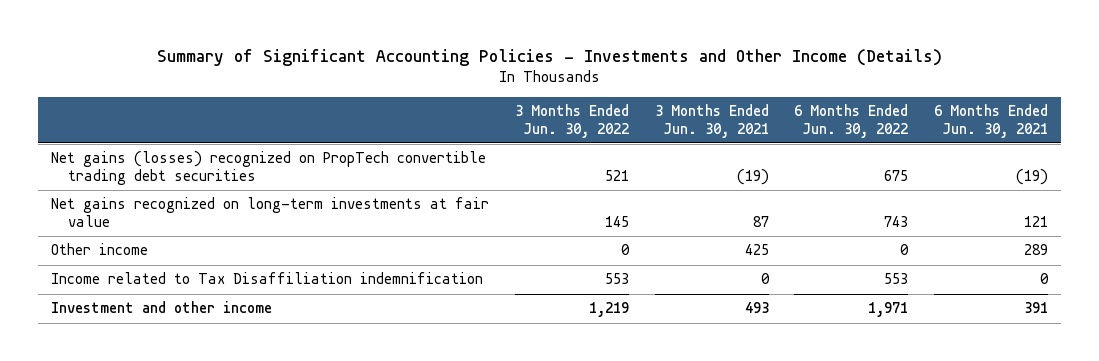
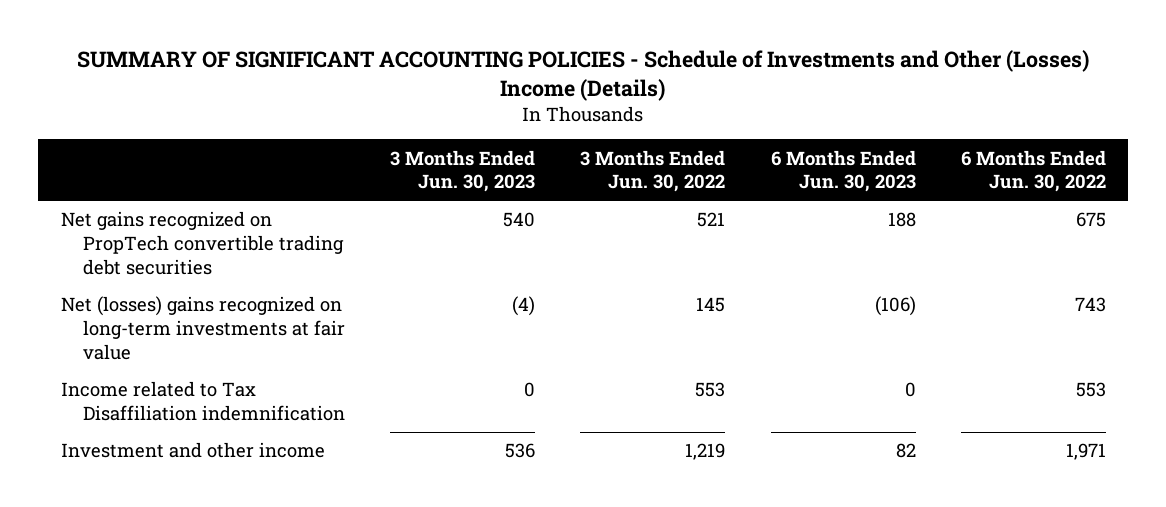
- Summary of Significant Accounting Policies - Investments and Other Income (Details)
+ SUMMARY OF SIGNIFICANT ACCOUNTING POLICIES - Schedule of Investments and Other (Losses) Income (Details)
- | 3 Months Ended Jun. 30, 2022 | 3 Months Ended Jun. 30, 2021 | 6 Months Ended Jun. 30, 2022 | 6 Months Ended Jun. 30, 2021
+ | 3 Months Ended Jun. 30, 2023 | 3 Months Ended Jun. 30, 2022 | 6 Months Ended Jun. 30, 2023 | 6 Months Ended Jun. 30, 2022
- Net gains (losses) recognized on PropTech convertible trading debt securities | 521 | (19) | 675 | (19)
- Net gains recognized on long-term investments at fair value | 145 | 87 | 743 | 121
- Other income | 0 | 425 | 0 | 289
+ Net gains recognized on PropTech convertible trading debt securities | 540 | 521 | 188 | 675
+ Net (losses) gains recognized on long-term investments at fair value | (4) | 145 | (106) | 743

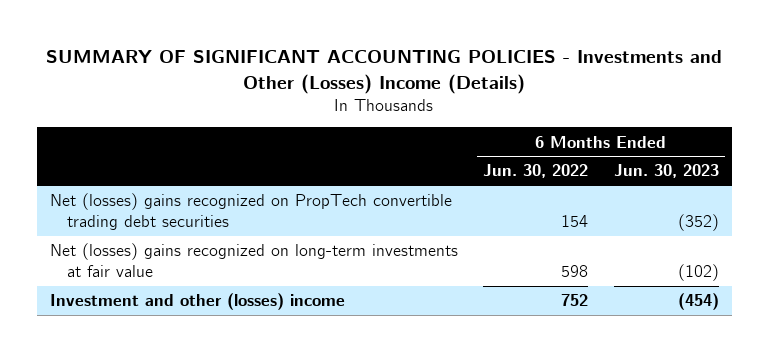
- SUMMARY OF SIGNIFICANT ACCOUNTING POLICIES - Schedule of Investments and Other (Losses) Income (Details)
+ SUMMARY OF SIGNIFICANT ACCOUNTING POLICIES - Investments and Other (Losses) Income (Details)
- | 3 Months Ended Jun. 30, 2023 | 3 Months Ended Jun. 30, 2022 | 6 Months Ended Jun. 30, 2023 | 6 Months Ended Jun. 30, 2022
+ | 6 Months Ended Jun. 30, 2022 | 6 Months Ended Jun. 30, 2023
- Net gains recognized on PropTech convertible trading debt securities | 540 | 521 | 188 | 675
- Net (losses) gains recognized on long-term investments at fair value | (4) | 145 | (106) | 743
- Income related to Tax Disaffiliation indemnification | 0 | 553 | 0 | 553
- Investment and other income | 536 | 1,219 | 82 | 1,971
+ Net (losses) gains recognized on PropTech convertible trading debt securities | 154 | (352)
+ Net (losses) gains recognized on long-term investments at fair value | 598 | (102)
+ Investment and other (losses) income | 752 | (454)

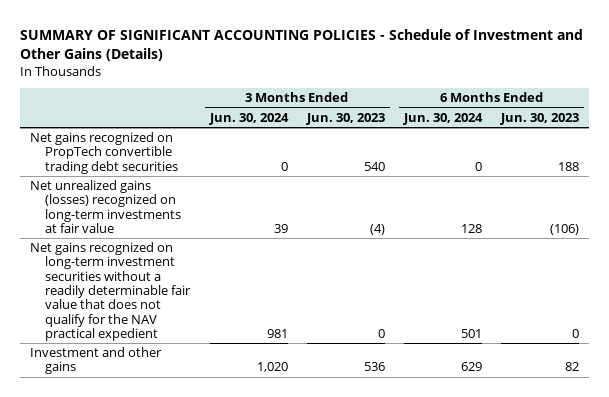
- SUMMARY OF SIGNIFICANT ACCOUNTING POLICIES - Investments and Other (Losses) Income (Details)
+ SUMMARY OF SIGNIFICANT ACCOUNTING POLICIES - Schedule of Investment and Other Gains (Details)
- | 6 Months Ended Jun. 30, 2022 | 6 Months Ended Jun. 30, 2023
+ | 3 Months Ended Jun. 30, 2024 | 3 Months Ended Jun. 30, 2023 | 6 Months Ended Jun. 30, 2024 | 6 Months Ended Jun. 30, 2023
- Net (losses) gains recognized on PropTech convertible trading debt securities | 154 | (352)
- Net (losses) gains recognized on long-term investments at fair value | 598 | (102)
- Investment and other (losses) income | 752 | (454)
+ Net gains recognized on PropTech convertible trading debt securities | 0 | 540 | 0 | 188
+ Net unrealized gains (losses) recognized on long-term investments at fair value | 39 | (4) | 128 | (106)
+ Net gains recognized on long-term investment securities without a readily determinable fair value that does not qualify for the NAV practical expedient | 981 | 0 | 501 | 0
+ Investment and other gains | 1,020 | 536 | 629 | 82

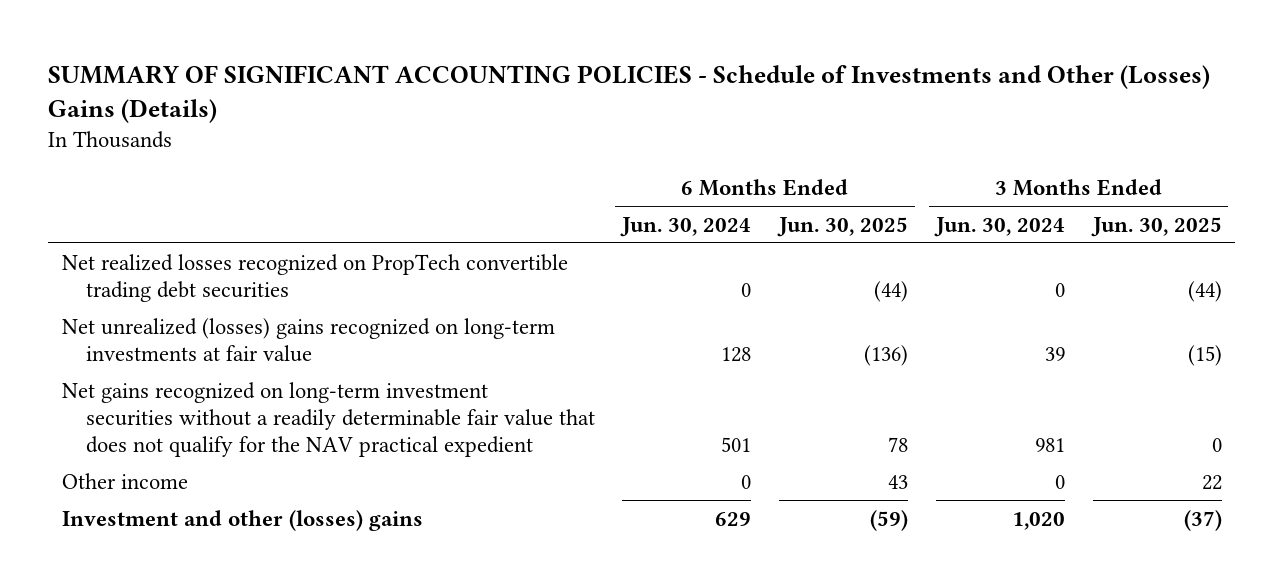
- SUMMARY OF SIGNIFICANT ACCOUNTING POLICIES - Schedule of Investment and Other Gains (Details)
+ SUMMARY OF SIGNIFICANT ACCOUNTING POLICIES - Schedule of Investments and Other (Losses) Gains (Details)
- | 3 Months Ended Jun. 30, 2024 | 3 Months Ended Jun. 30, 2023 | 6 Months Ended Jun. 30, 2024 | 6 Months Ended Jun. 30, 2023
+ | 6 Months Ended Jun. 30, 2024 | 6 Months Ended Jun. 30, 2025 | 3 Months Ended Jun. 30, 2024 | 3 Months Ended Jun. 30, 2025
- Net gains recognized on PropTech convertible trading debt securities | 0 | 540 | 0 | 188
- Net unrealized gains (losses) recognized on long-term investments at fair value | 39 | (4) | 128 | (106)
+ Net realized losses recognized on PropTech convertible trading debt securities | 0 | (44) | 0 | (44)
+ Net unrealized (losses) gains recognized on long-term investments at fair value | 128 | (136) | 39 | (15)
- Investment and other gains | 1,020 | 536 | 629 | 82
+ Other income | 0 | 43 | 0 | 22
+ Investment and other (losses) gains | 629 | (59) | 1,020 | (37)

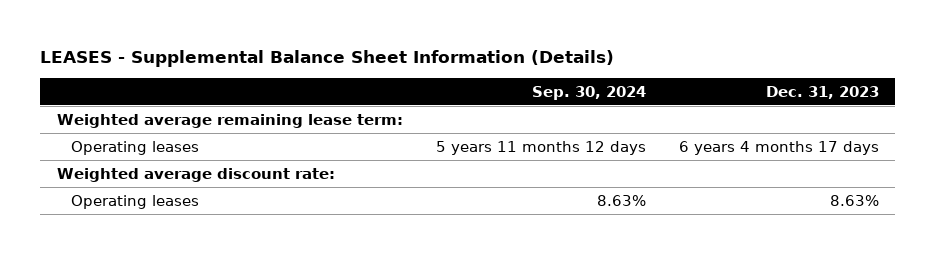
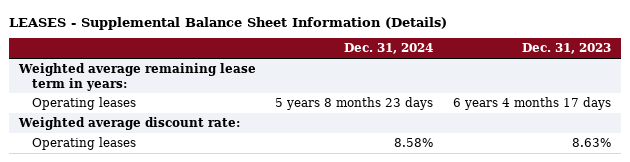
- | Sep. 30, 2024 | Dec. 31, 2023
+ | Dec. 31, 2024 | Dec. 31, 2023
- Weighted average remaining lease term:
+ Weighted average remaining lease term in years:

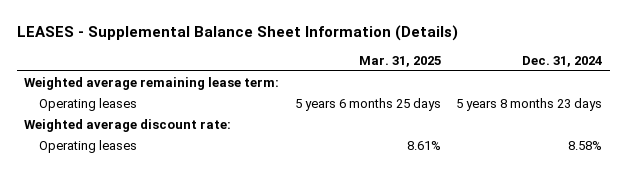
- | Dec. 31, 2024 | Dec. 31, 2023
+ | Mar. 31, 2025 | Dec. 31, 2024
- Weighted average remaining lease term in years:
+ Weighted average remaining lease term:

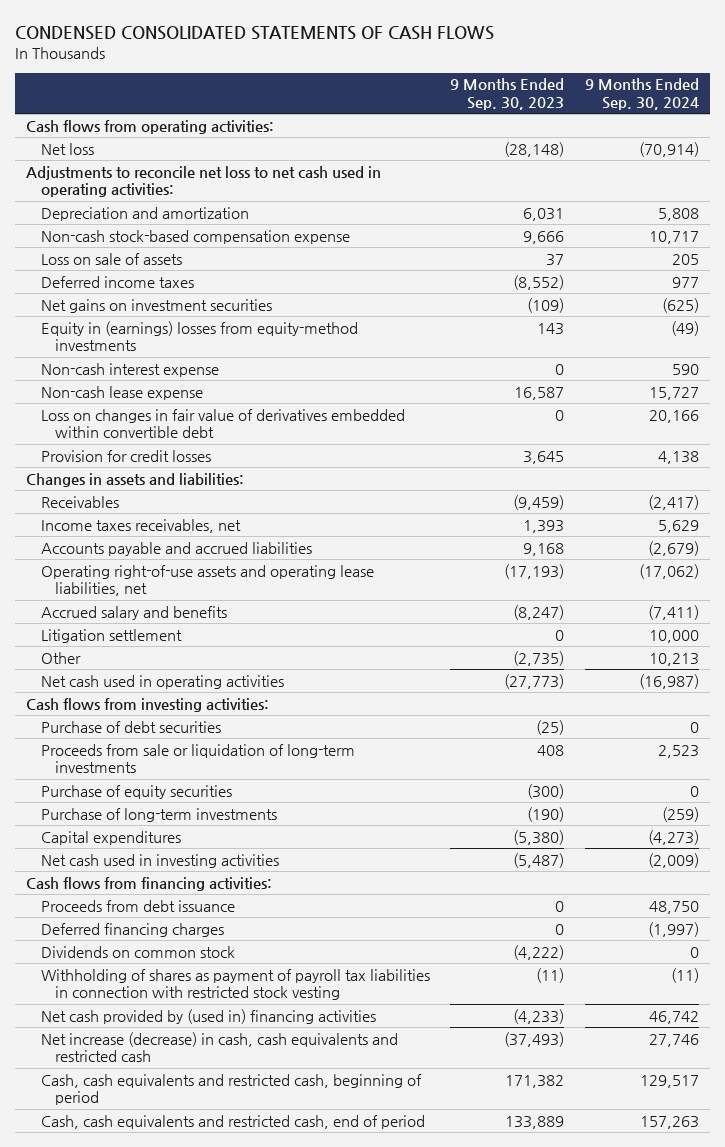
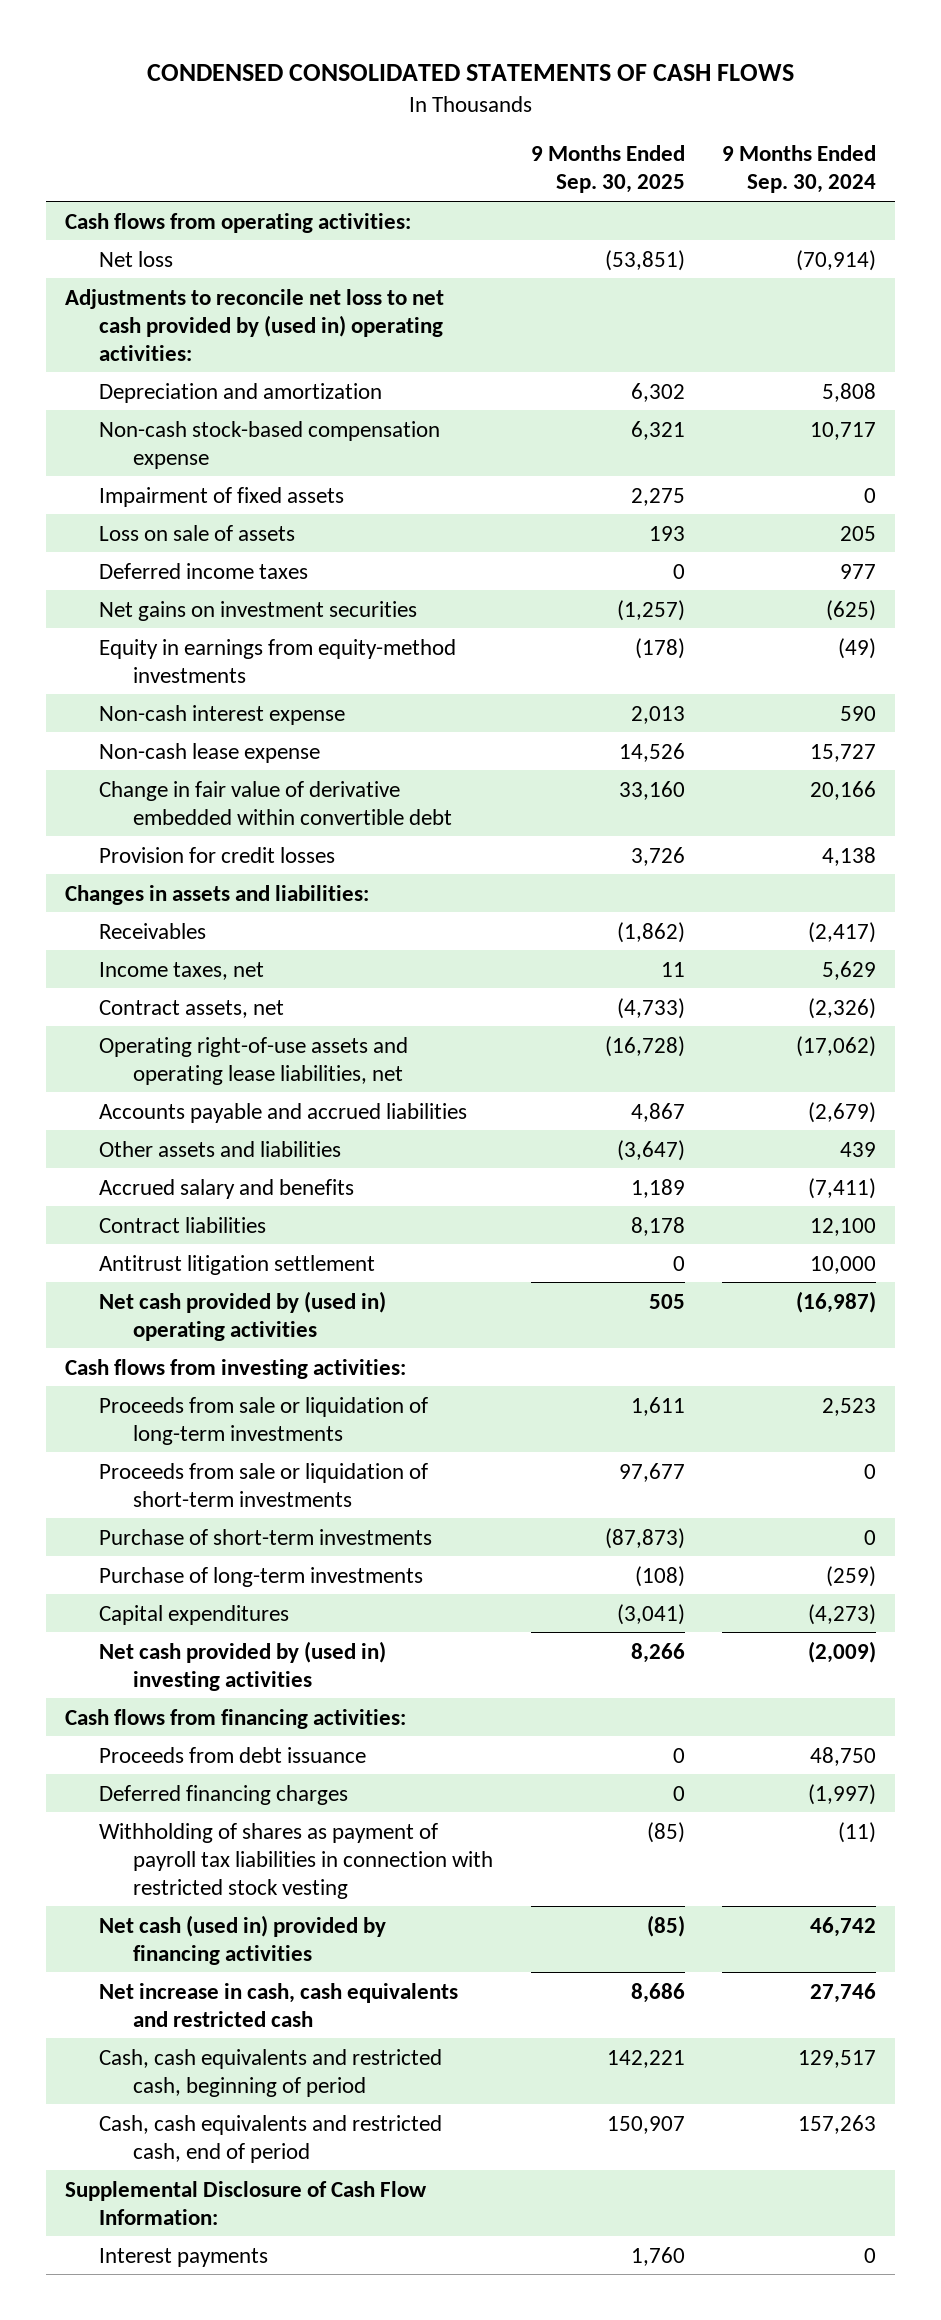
- | 9 Months Ended Sep. 30, 2023 | 9 Months Ended Sep. 30, 2024
+ | 9 Months Ended Sep. 30, 2025 | 9 Months Ended Sep. 30, 2024
- Adjustments to reconcile net loss to net cash used in operating activities:
+ Adjustments to reconcile net loss to net cash provided by (used in) operating activities:
+ Impairment of fixed assets | 2,275 | 0
- Equity in (earnings) losses from equity-method investments | 143 | (49)
+ Equity in earnings from equity-method investments | (178) | (49)
- Loss on changes in fair value of derivatives embedded within convertible debt | 0 | 20,166
+ Change in fair value of derivative embedded within convertible debt | 33,160 | 20,166
- Income taxes receivables, net | 1,393 | 5,629
+ Income taxes, net | 11 | 5,629
+ Contract assets, net | (4,733) | (2,326)
moved down: Accounts payable and accrued liabilities | 4,867 | (2,679)
+ Other assets and liabilities | (3,647) | 439
- Litigation settlement | 0 | 10,000
- Other | (2,735) | 10,213
- Net cash used in operating activities | (27,773) | (16,987)
+ Contract liabilities | 8,178 | 12,100
+ Antitrust litigation settlement | 0 | 10,000
+ Net cash provided by (used in) operating activities | 505 | (16,987)
- Purchase of debt securities | (25) | 0
- Purchase of equity securities | (300) | 0
+ Proceeds from sale or liquidation of short-term investments | 97,677 | 0
+ Purchase of short-term investments | (87,873) | 0
- Net cash used in investing activities | (5,487) | (2,009)
+ Net cash provided by (used in) investing activities | 8,266 | (2,009)
- Dividends on common stock | (4,222) | 0
- Net cash provided by (used in) financing activities | (4,233) | 46,742
- Net increase (decrease) in cash, cash equivalents and restricted cash | (37,493) | 27,746
+ Net cash (used in) provided by financing activities | (85) | 46,742
+ Net increase in cash, cash equivalents and restricted cash | 8,686 | 27,746
+ Supplemental Disclosure of Cash Flow Information:
+ Interest payments | 1,760 | 0

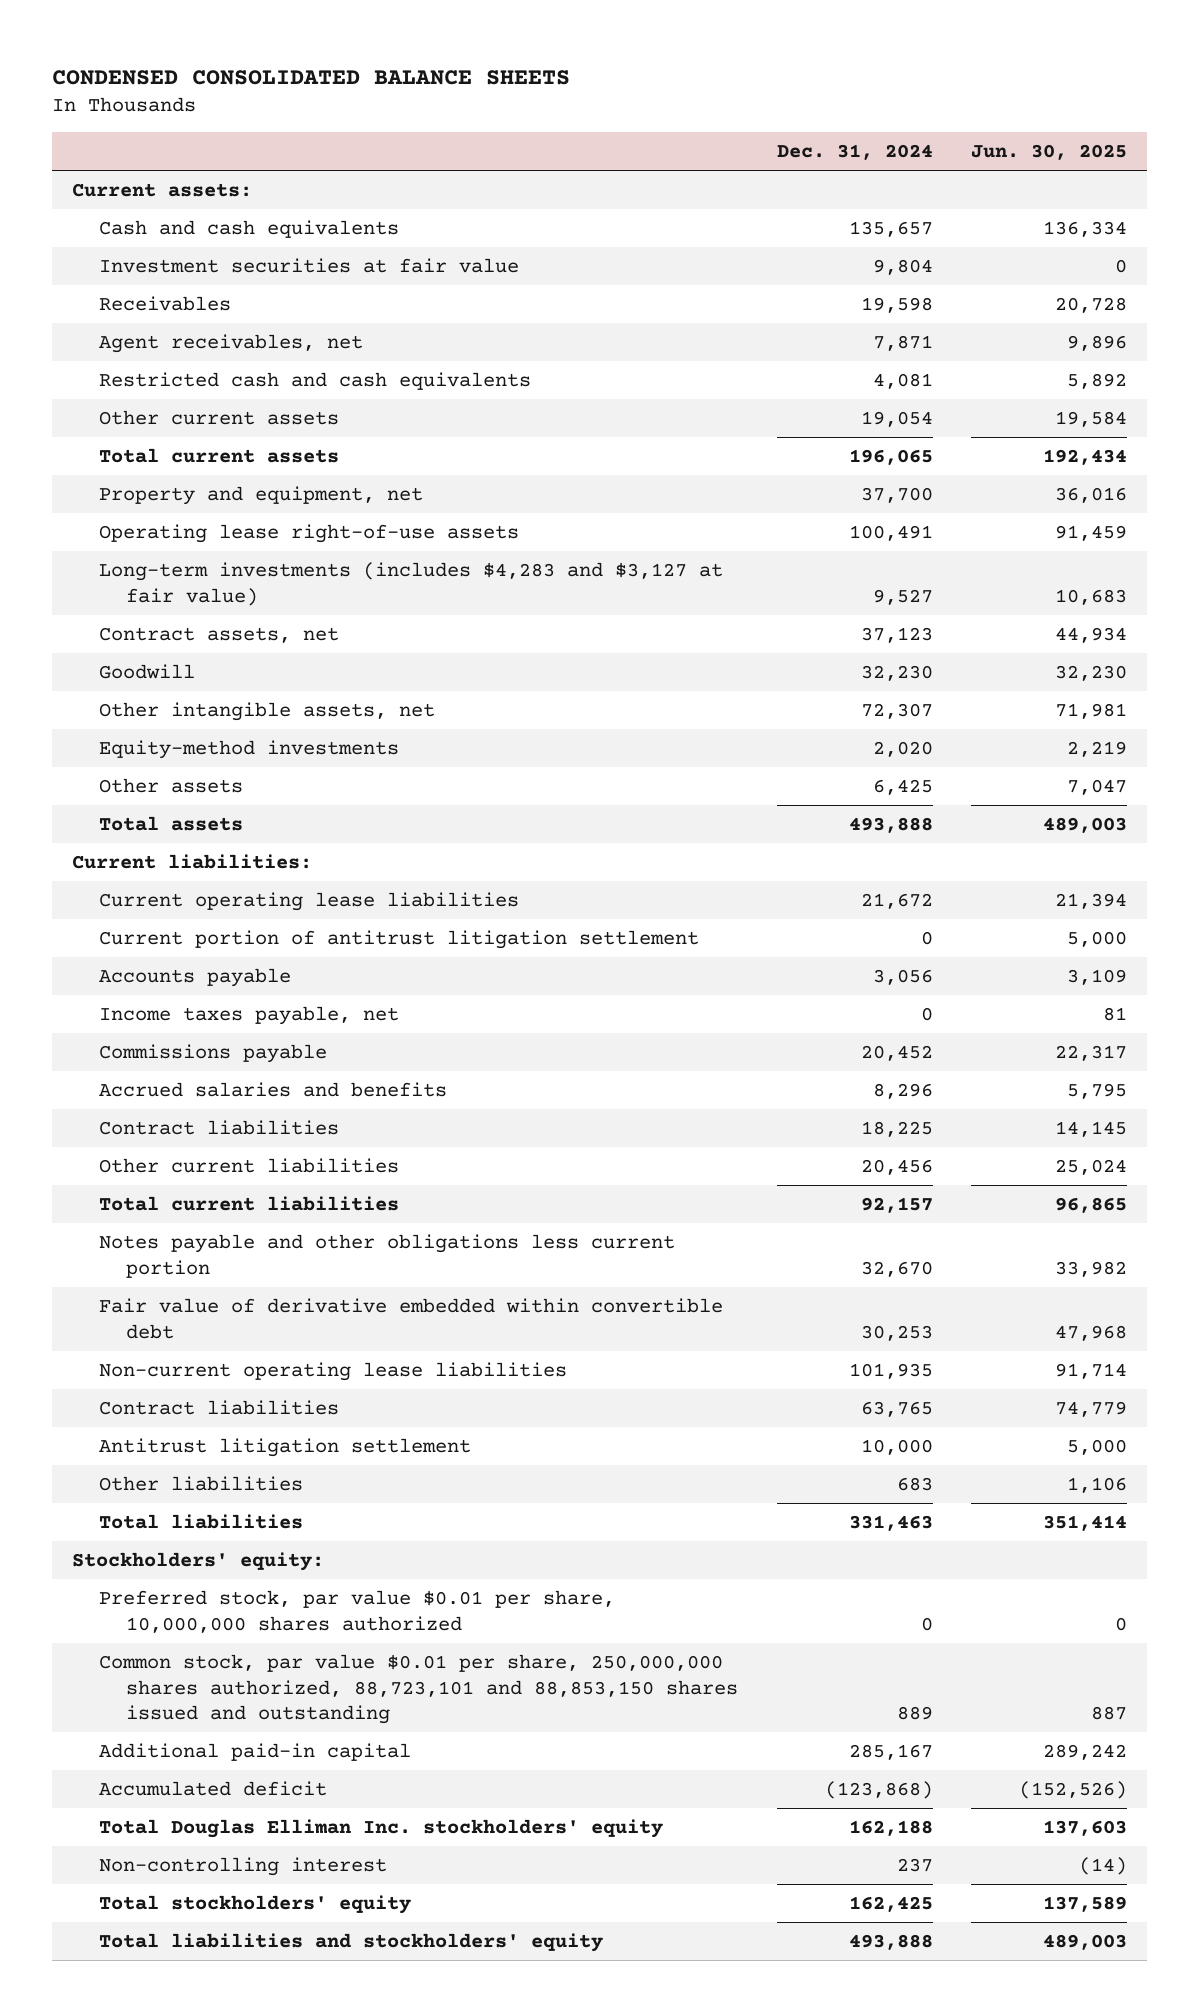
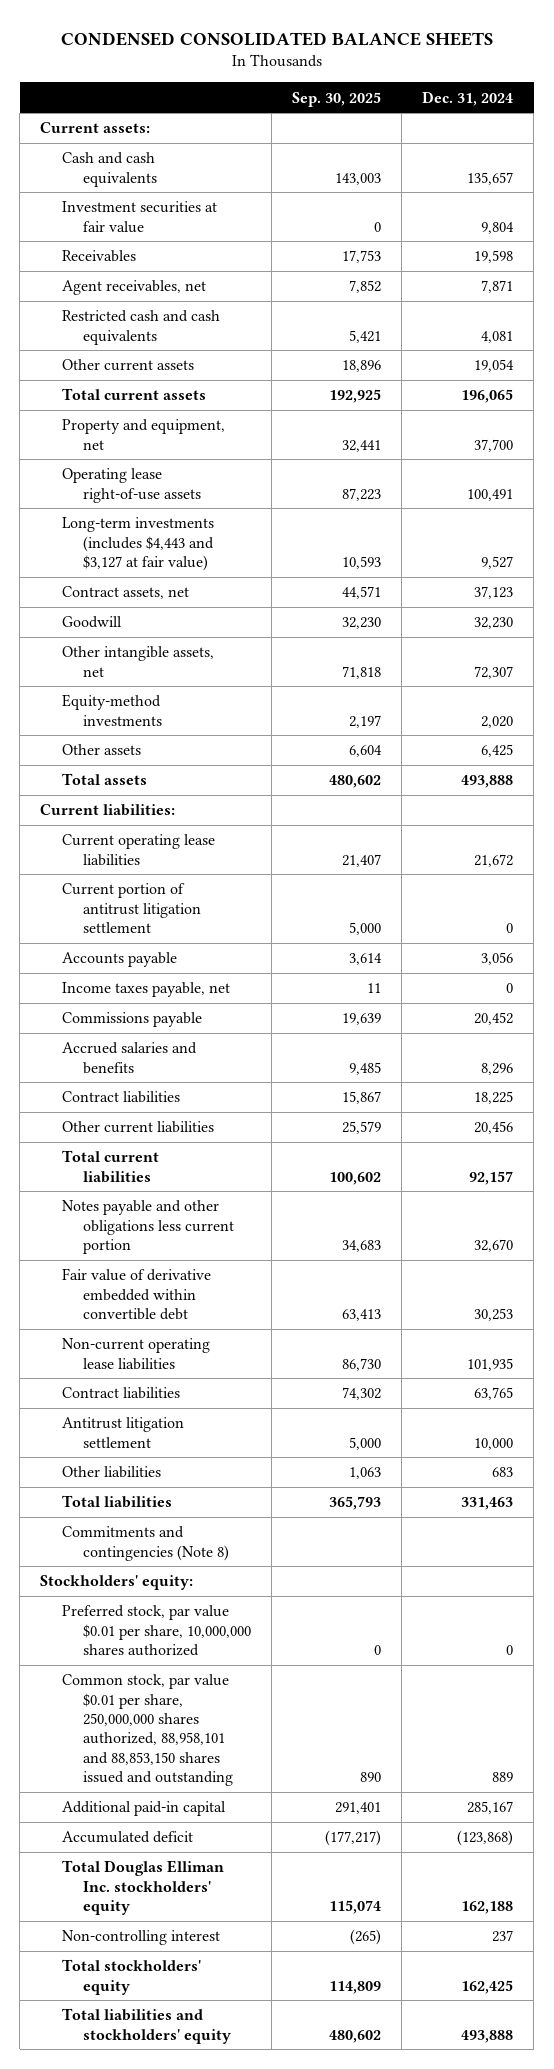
- | Dec. 31, 2024 | Jun. 30, 2025
+ | Sep. 30, 2025 | Dec. 31, 2024
- Long-term investments (includes $4,283 and $3,127 at fair value) | 9,527 | 10,683
+ Long-term investments (includes $4,443 and $3,127 at fair value) | 10,593 | 9,527
+ Commitments and contingencies (Note 8)
- Common stock, par value $0.01 per share, 250,000,000 shares authorized, 88,723,101 and 88,853,150 shares issued and outstanding | 889 | 887
+ Common stock, par value $0.01 per share, 250,000,000 shares authorized, 88,958,101 and 88,853,150 shares issued and outstanding | 890 | 889

